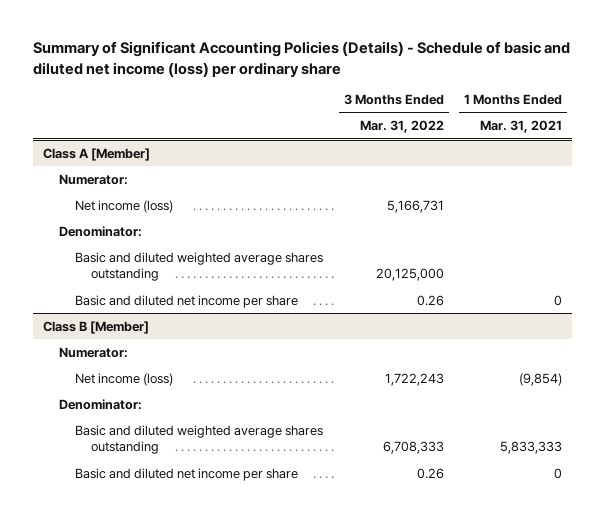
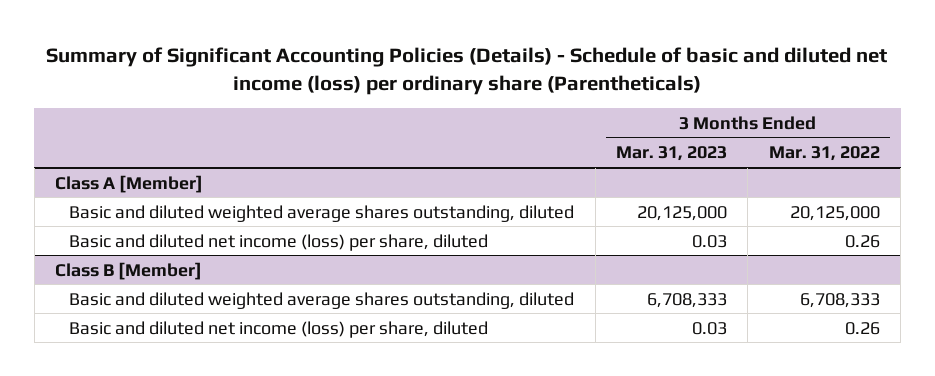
- Summary of Significant Accounting Policies (Details) - Schedule of basic and diluted net income (loss) per ordinary share
+ Summary of Significant Accounting Policies (Details) - Schedule of basic and diluted net income (loss) per ordinary share (Parentheticals)
- | 3 Months Ended Mar. 31, 2022 | 1 Months Ended Mar. 31, 2021
+ | 3 Months Ended Mar. 31, 2023 | 3 Months Ended Mar. 31, 2022
@ Class A [Member]
- Numerator:
- Net income (loss) | 5,166,731 |
- Denominator:
- Basic and diluted weighted average shares outstanding | 20,125,000 |
- Basic and diluted net income per share | 0.26 | 0
+ Basic and diluted weighted average shares outstanding, diluted | 20,125,000 | 20,125,000
+ Basic and diluted net income (loss) per share, diluted | 0.03 | 0.26
@ Class B [Member]
- Numerator:
- Net income (loss) | 1,722,243 | (9,854)
- Denominator:
- Basic and diluted weighted average shares outstanding | 6,708,333 | 5,833,333
- Basic and diluted net income per share | 0.26 | 0
+ Basic and diluted weighted average shares outstanding, diluted | 6,708,333 | 6,708,333
+ Basic and diluted net income (loss) per share, diluted | 0.03 | 0.26

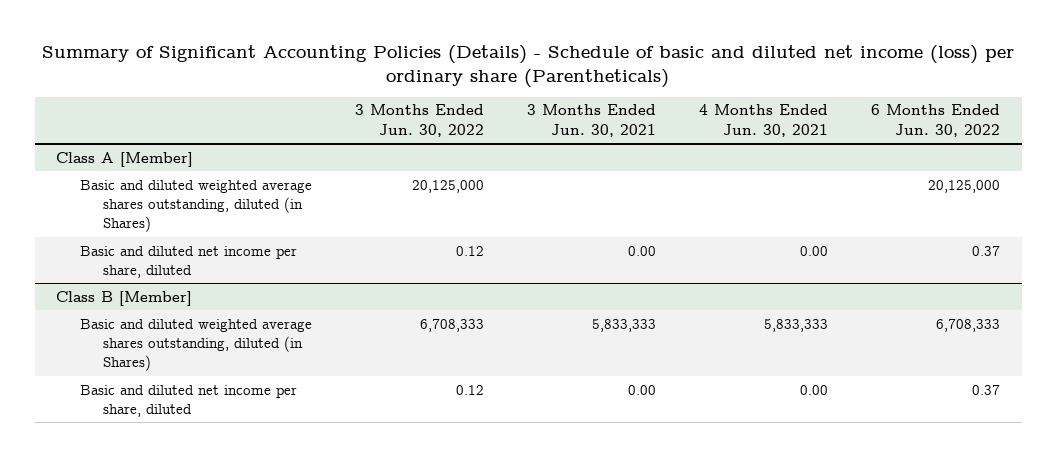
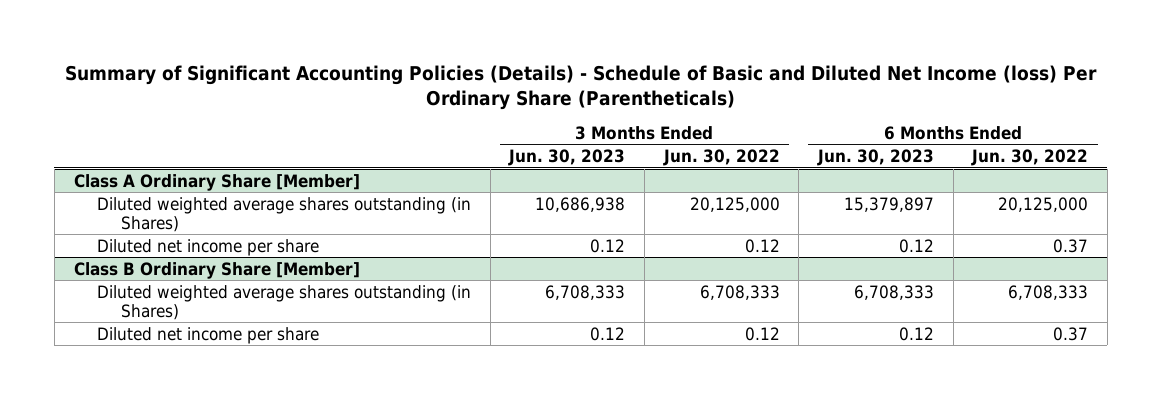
- Summary of Significant Accounting Policies (Details) - Schedule of basic and diluted net income (loss) per ordinary share (Parentheticals)
+ Summary of Significant Accounting Policies (Details) - Schedule of Basic and Diluted Net Income (loss) Per Ordinary Share (Parentheticals)
- | 3 Months Ended Jun. 30, 2022 | 3 Months Ended Jun. 30, 2021 | 4 Months Ended Jun. 30, 2021 | 6 Months Ended Jun. 30, 2022
+ | 3 Months Ended Jun. 30, 2023 | 3 Months Ended Jun. 30, 2022 | 6 Months Ended Jun. 30, 2023 | 6 Months Ended Jun. 30, 2022
- Class A [Member]
- Basic and diluted weighted average shares outstanding, diluted (in Shares) | 20,125,000 | | | 20,125,000
- Basic and diluted net income per share, diluted | 0.12 | 0.00 | 0.00 | 0.37
- Class B [Member]
- Basic and diluted weighted average shares outstanding, diluted (in Shares) | 6,708,333 | 5,833,333 | 5,833,333 | 6,708,333
- Basic and diluted net income per share, diluted | 0.12 | 0.00 | 0.00 | 0.37
+ Class A Ordinary Share [Member]
+ Diluted weighted average shares outstanding (in Shares) | 10,686,938 | 20,125,000 | 15,379,897 | 20,125,000
+ Diluted net income per share | 0.12 | 0.12 | 0.12 | 0.37
+ Class B Ordinary Share [Member]
+ Diluted weighted average shares outstanding (in Shares) | 6,708,333 | 6,708,333 | 6,708,333 | 6,708,333
+ Diluted net income per share | 0.12 | 0.12 | 0.12 | 0.37

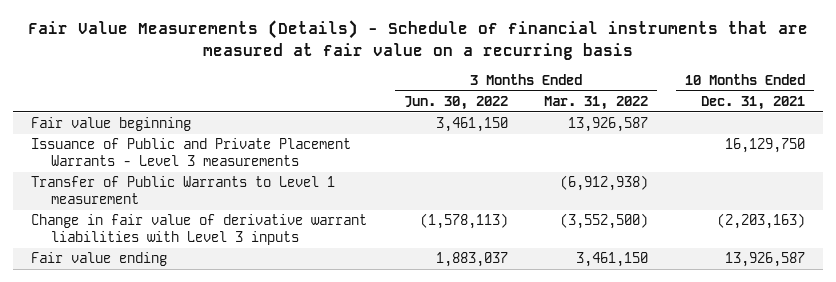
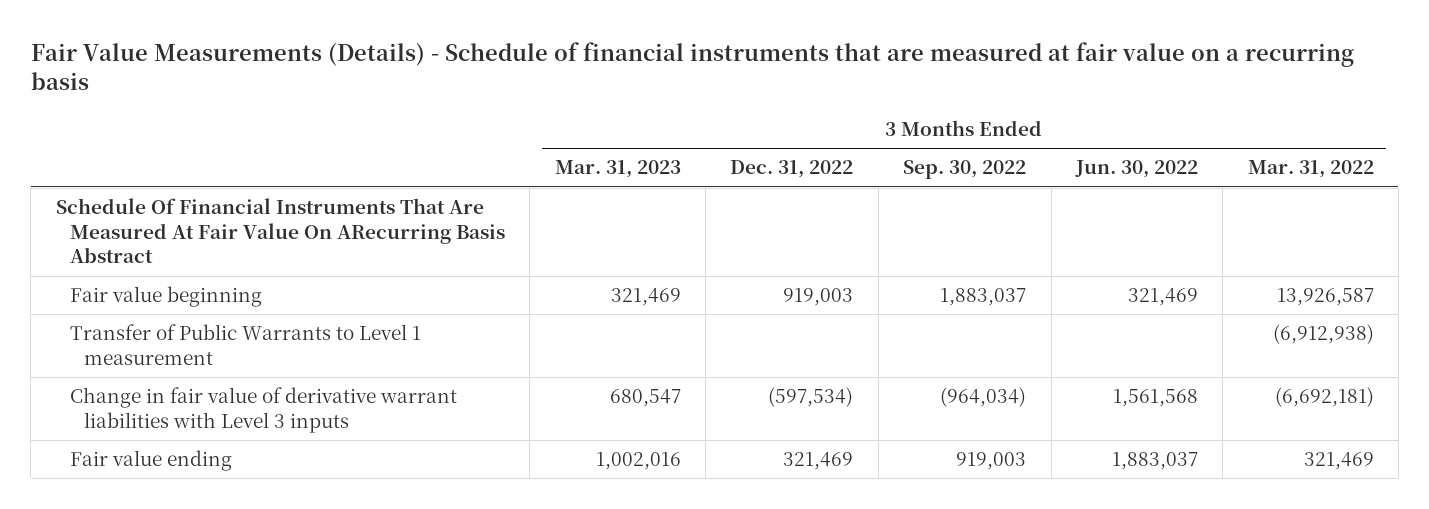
- | 3 Months Ended Jun. 30, 2022 | 3 Months Ended Mar. 31, 2022 | 10 Months Ended Dec. 31, 2021
+ | 3 Months Ended Mar. 31, 2023 | 3 Months Ended Dec. 31, 2022 | 3 Months Ended Sep. 30, 2022 | 3 Months Ended Jun. 30, 2022 | 3 Months Ended Mar. 31, 2022
- Fair value beginning | 3,461,150 | 13,926,587 |
- Issuance of Public and Private Placement Warrants - Level 3 measurements | | | 16,129,750
+ Schedule Of Financial Instruments That Are Measured At Fair Value On ARecurring Basis Abstract
+ Fair value beginning | 321,469 | 919,003 | 1,883,037 | 321,469 | 13,926,587
- Change in fair value of derivative warrant liabilities with Level 3 inputs | (1,578,113) | (3,552,500) | (2,203,163)
- Fair value ending | 1,883,037 | 3,461,150 | 13,926,587
+ Change in fair value of derivative warrant liabilities with Level 3 inputs | 680,547 | (597,534) | (964,034) | 1,561,568 | (6,692,181)
+ Fair value ending | 1,002,016 | 321,469 | 919,003 | 1,883,037 | 321,469

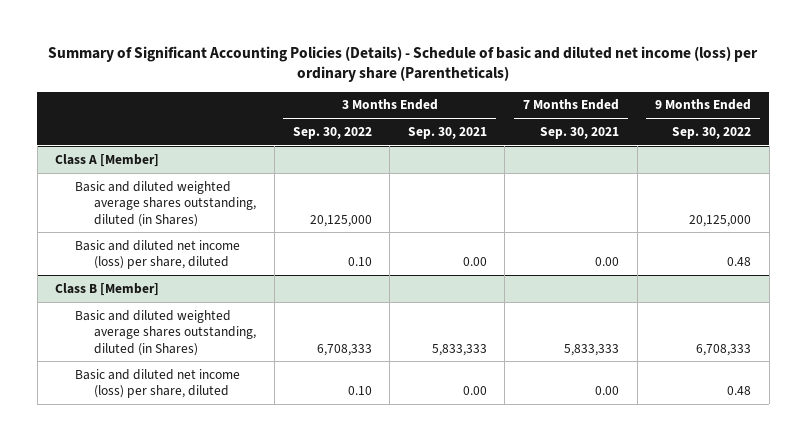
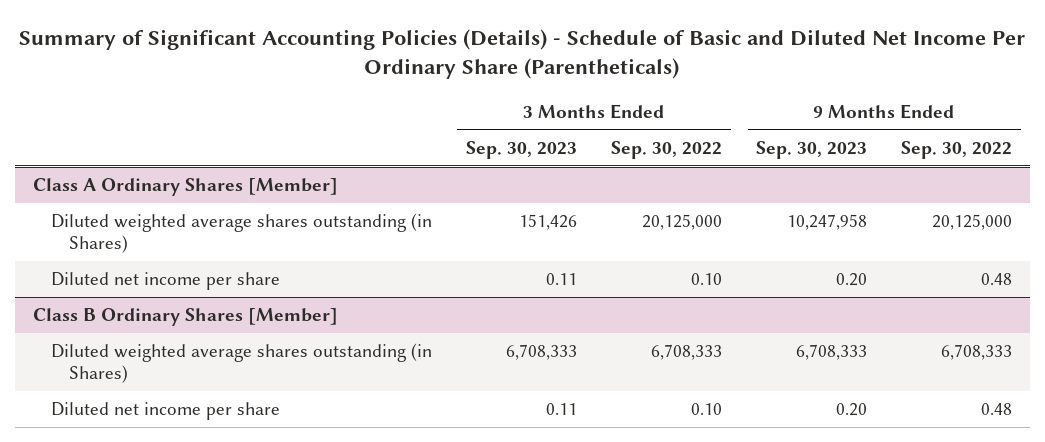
- Summary of Significant Accounting Policies (Details) - Schedule of basic and diluted net income (loss) per ordinary share (Parentheticals)
+ Summary of Significant Accounting Policies (Details) - Schedule of Basic and Diluted Net Income Per Ordinary Share (Parentheticals)
- | 3 Months Ended Sep. 30, 2022 | 3 Months Ended Sep. 30, 2021 | 7 Months Ended Sep. 30, 2021 | 9 Months Ended Sep. 30, 2022
+ | 3 Months Ended Sep. 30, 2023 | 3 Months Ended Sep. 30, 2022 | 9 Months Ended Sep. 30, 2023 | 9 Months Ended Sep. 30, 2022
- Class A [Member]
- Basic and diluted weighted average shares outstanding, diluted (in Shares) | 20,125,000 | | | 20,125,000
- Basic and diluted net income (loss) per share, diluted | 0.10 | 0.00 | 0.00 | 0.48
- Class B [Member]
- Basic and diluted weighted average shares outstanding, diluted (in Shares) | 6,708,333 | 5,833,333 | 5,833,333 | 6,708,333
- Basic and diluted net income (loss) per share, diluted | 0.10 | 0.00 | 0.00 | 0.48
+ Class A Ordinary Shares [Member]
+ Diluted weighted average shares outstanding (in Shares) | 151,426 | 20,125,000 | 10,247,958 | 20,125,000
+ Diluted net income per share | 0.11 | 0.10 | 0.20 | 0.48
+ Class B Ordinary Shares [Member]
+ Diluted weighted average shares outstanding (in Shares) | 6,708,333 | 6,708,333 | 6,708,333 | 6,708,333
+ Diluted net income per share | 0.11 | 0.10 | 0.20 | 0.48

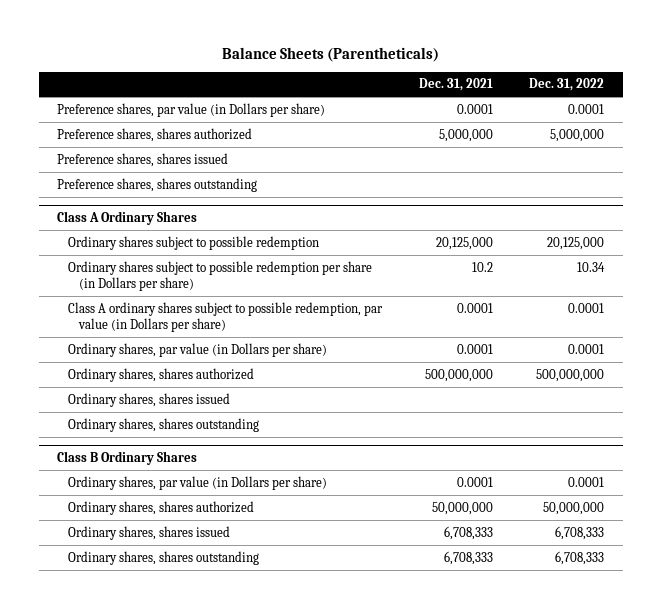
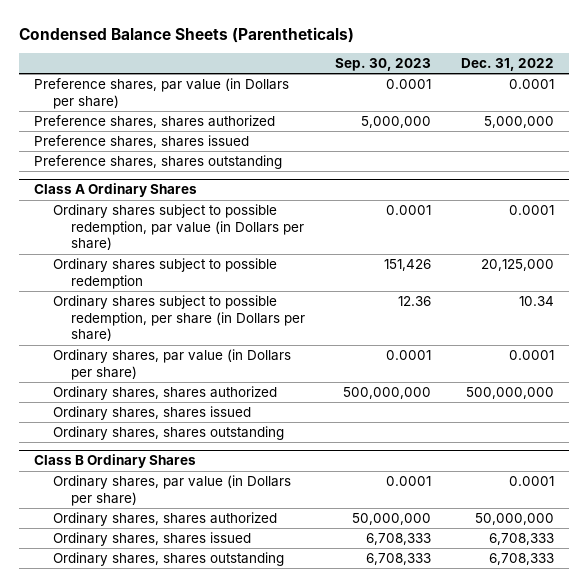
- Balance Sheets (Parentheticals)
+ Condensed Balance Sheets (Parentheticals)
- | Dec. 31, 2021 | Dec. 31, 2022
+ | Sep. 30, 2023 | Dec. 31, 2022
@ Class A Ordinary Shares
+ Ordinary shares subject to possible redemption, par value (in Dollars per share) | 0.0001 | 0.0001
- Ordinary shares subject to possible redemption per share (in Dollars per share) | 10.2 | 10.34
- Class A ordinary shares subject to possible redemption, par value (in Dollars per share) | 0.0001 | 0.0001
+ Ordinary shares subject to possible redemption, per share (in Dollars per share) | 12.36 | 10.34

